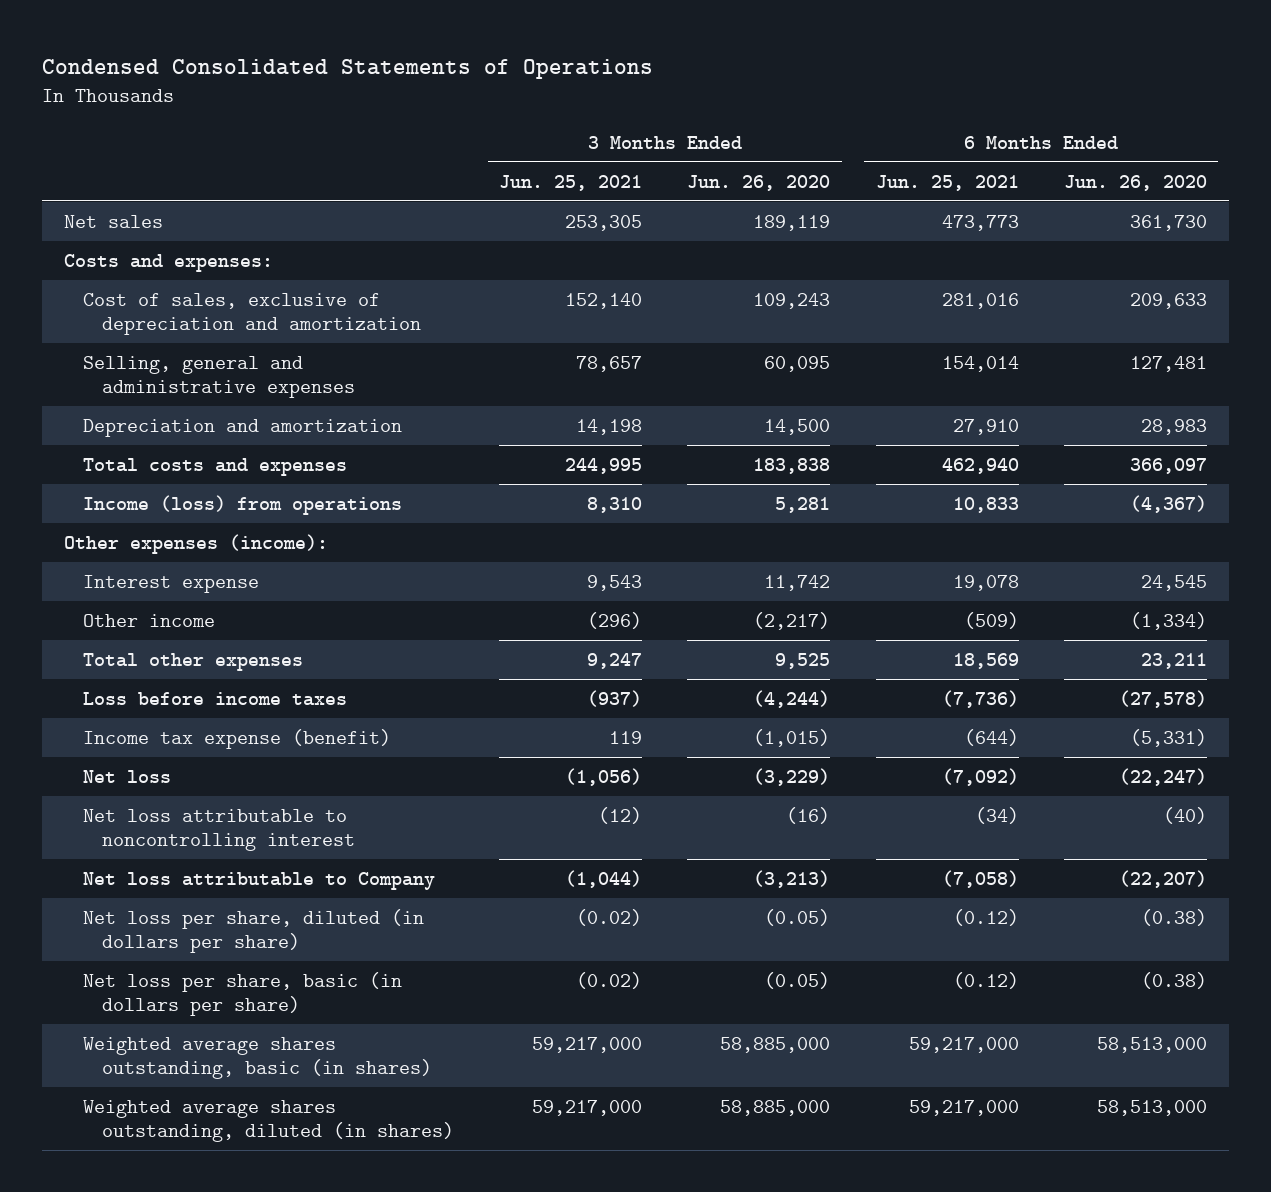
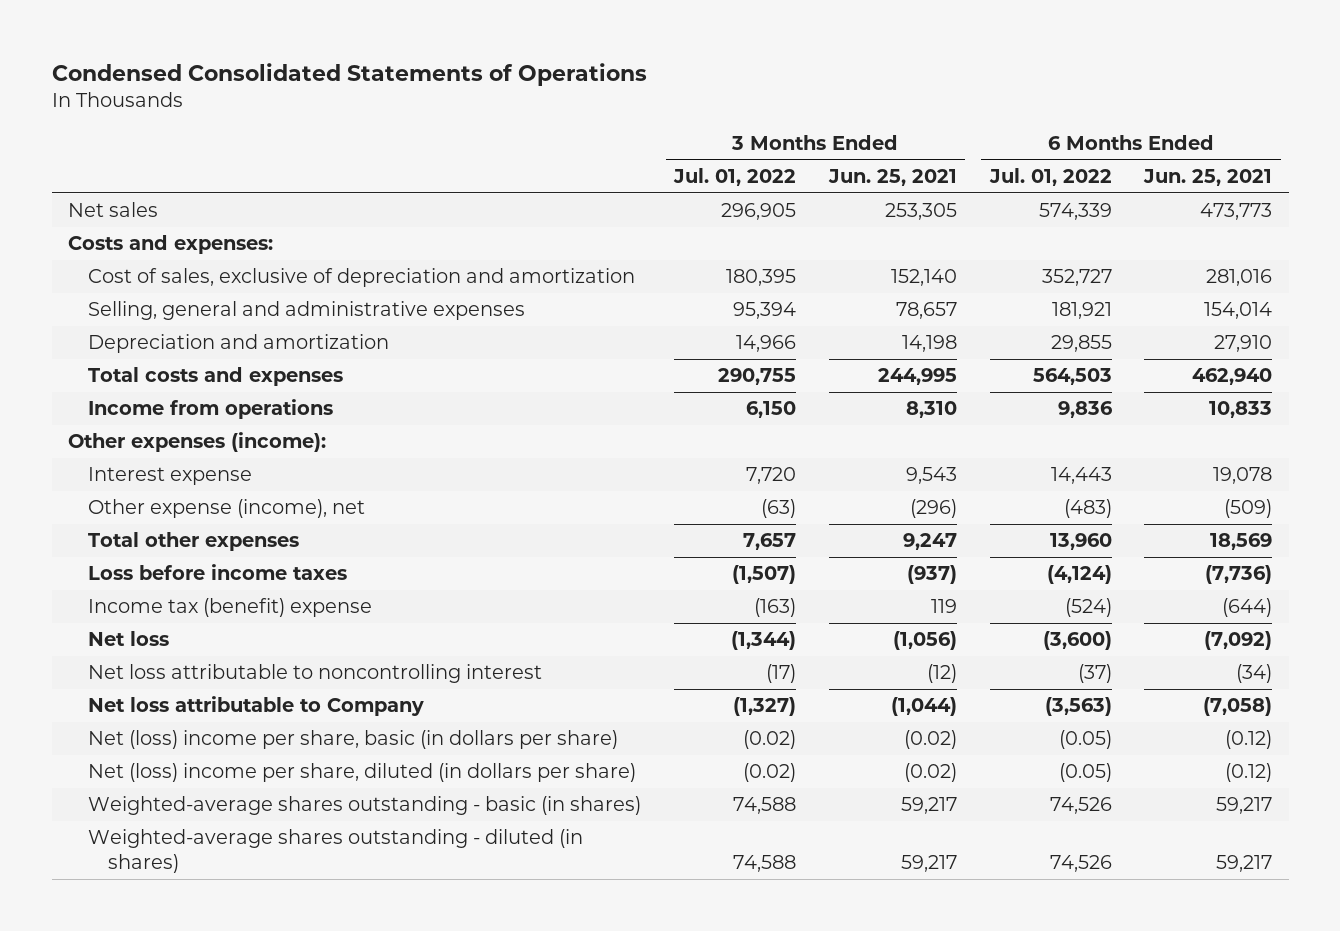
- | 3 Months Ended Jun. 25, 2021 | 3 Months Ended Jun. 26, 2020 | 6 Months Ended Jun. 25, 2021 | 6 Months Ended Jun. 26, 2020
+ | 3 Months Ended Jul. 01, 2022 | 3 Months Ended Jun. 25, 2021 | 6 Months Ended Jul. 01, 2022 | 6 Months Ended Jun. 25, 2021
- Income (loss) from operations | 8,310 | 5,281 | 10,833 | (4,367)
+ Income from operations | 6,150 | 8,310 | 9,836 | 10,833
- Other income | (296) | (2,217) | (509) | (1,334)
+ Other expense (income), net | (63) | (296) | (483) | (509)
- Income tax expense (benefit) | 119 | (1,015) | (644) | (5,331)
+ Income tax (benefit) expense | (163) | 119 | (524) | (644)
- Net loss per share, diluted (in dollars per share) | (0.02) | (0.05) | (0.12) | (0.38)
- Net loss per share, basic (in dollars per share) | (0.02) | (0.05) | (0.12) | (0.38)
- Weighted average shares outstanding, basic (in shares) | 59,217,000 | 58,885,000 | 59,217,000 | 58,513,000
- Weighted average shares outstanding, diluted (in shares) | 59,217,000 | 58,885,000 | 59,217,000 | 58,513,000
+ Net (loss) income per share, basic (in dollars per share) | (0.02) | (0.02) | (0.05) | (0.12)
+ Net (loss) income per share, diluted (in dollars per share) | (0.02) | (0.02) | (0.05) | (0.12)
+ Weighted-average shares outstanding - basic (in shares) | 74,588 | 59,217 | 74,526 | 59,217
+ Weighted-average shares outstanding - diluted (in shares) | 74,588 | 59,217 | 74,526 | 59,217

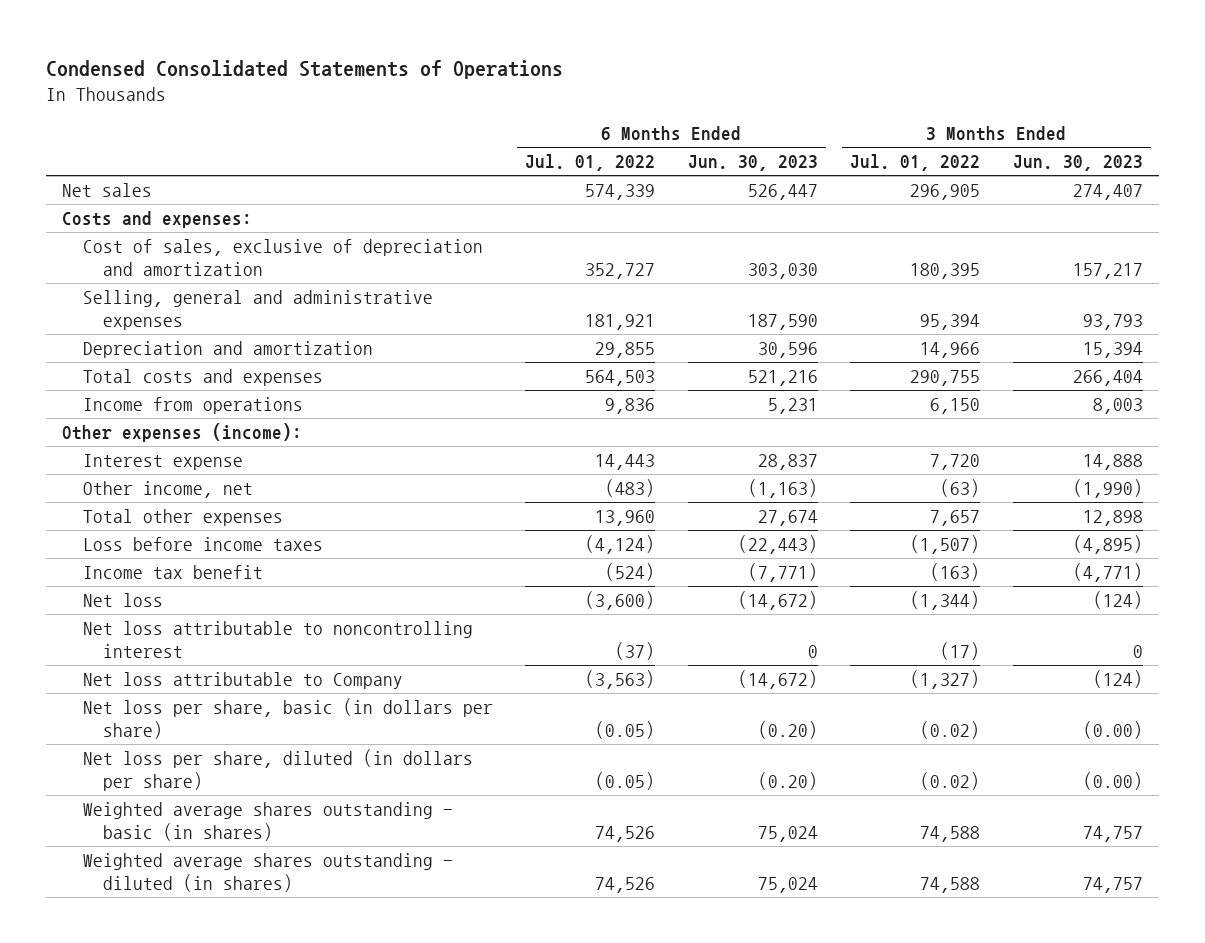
- | 3 Months Ended Jul. 01, 2022 | 3 Months Ended Jun. 25, 2021 | 6 Months Ended Jul. 01, 2022 | 6 Months Ended Jun. 25, 2021
+ | 6 Months Ended Jul. 01, 2022 | 6 Months Ended Jun. 30, 2023 | 3 Months Ended Jul. 01, 2022 | 3 Months Ended Jun. 30, 2023
- Other expense (income), net | (63) | (296) | (483) | (509)
+ Other income, net | (483) | (1,163) | (63) | (1,990)
- Income tax (benefit) expense | (163) | 119 | (524) | (644)
+ Income tax benefit | (524) | (7,771) | (163) | (4,771)
- Net (loss) income per share, basic (in dollars per share) | (0.02) | (0.02) | (0.05) | (0.12)
- Net (loss) income per share, diluted (in dollars per share) | (0.02) | (0.02) | (0.05) | (0.12)
- Weighted-average shares outstanding - basic (in shares) | 74,588 | 59,217 | 74,526 | 59,217
- Weighted-average shares outstanding - diluted (in shares) | 74,588 | 59,217 | 74,526 | 59,217
+ Net loss per share, basic (in dollars per share) | (0.05) | (0.20) | (0.02) | (0.00)
+ Net loss per share, diluted (in dollars per share) | (0.05) | (0.20) | (0.02) | (0.00)
+ Weighted average shares outstanding - basic (in shares) | 74,526 | 75,024 | 74,588 | 74,757
+ Weighted average shares outstanding - diluted (in shares) | 74,526 | 75,024 | 74,588 | 74,757

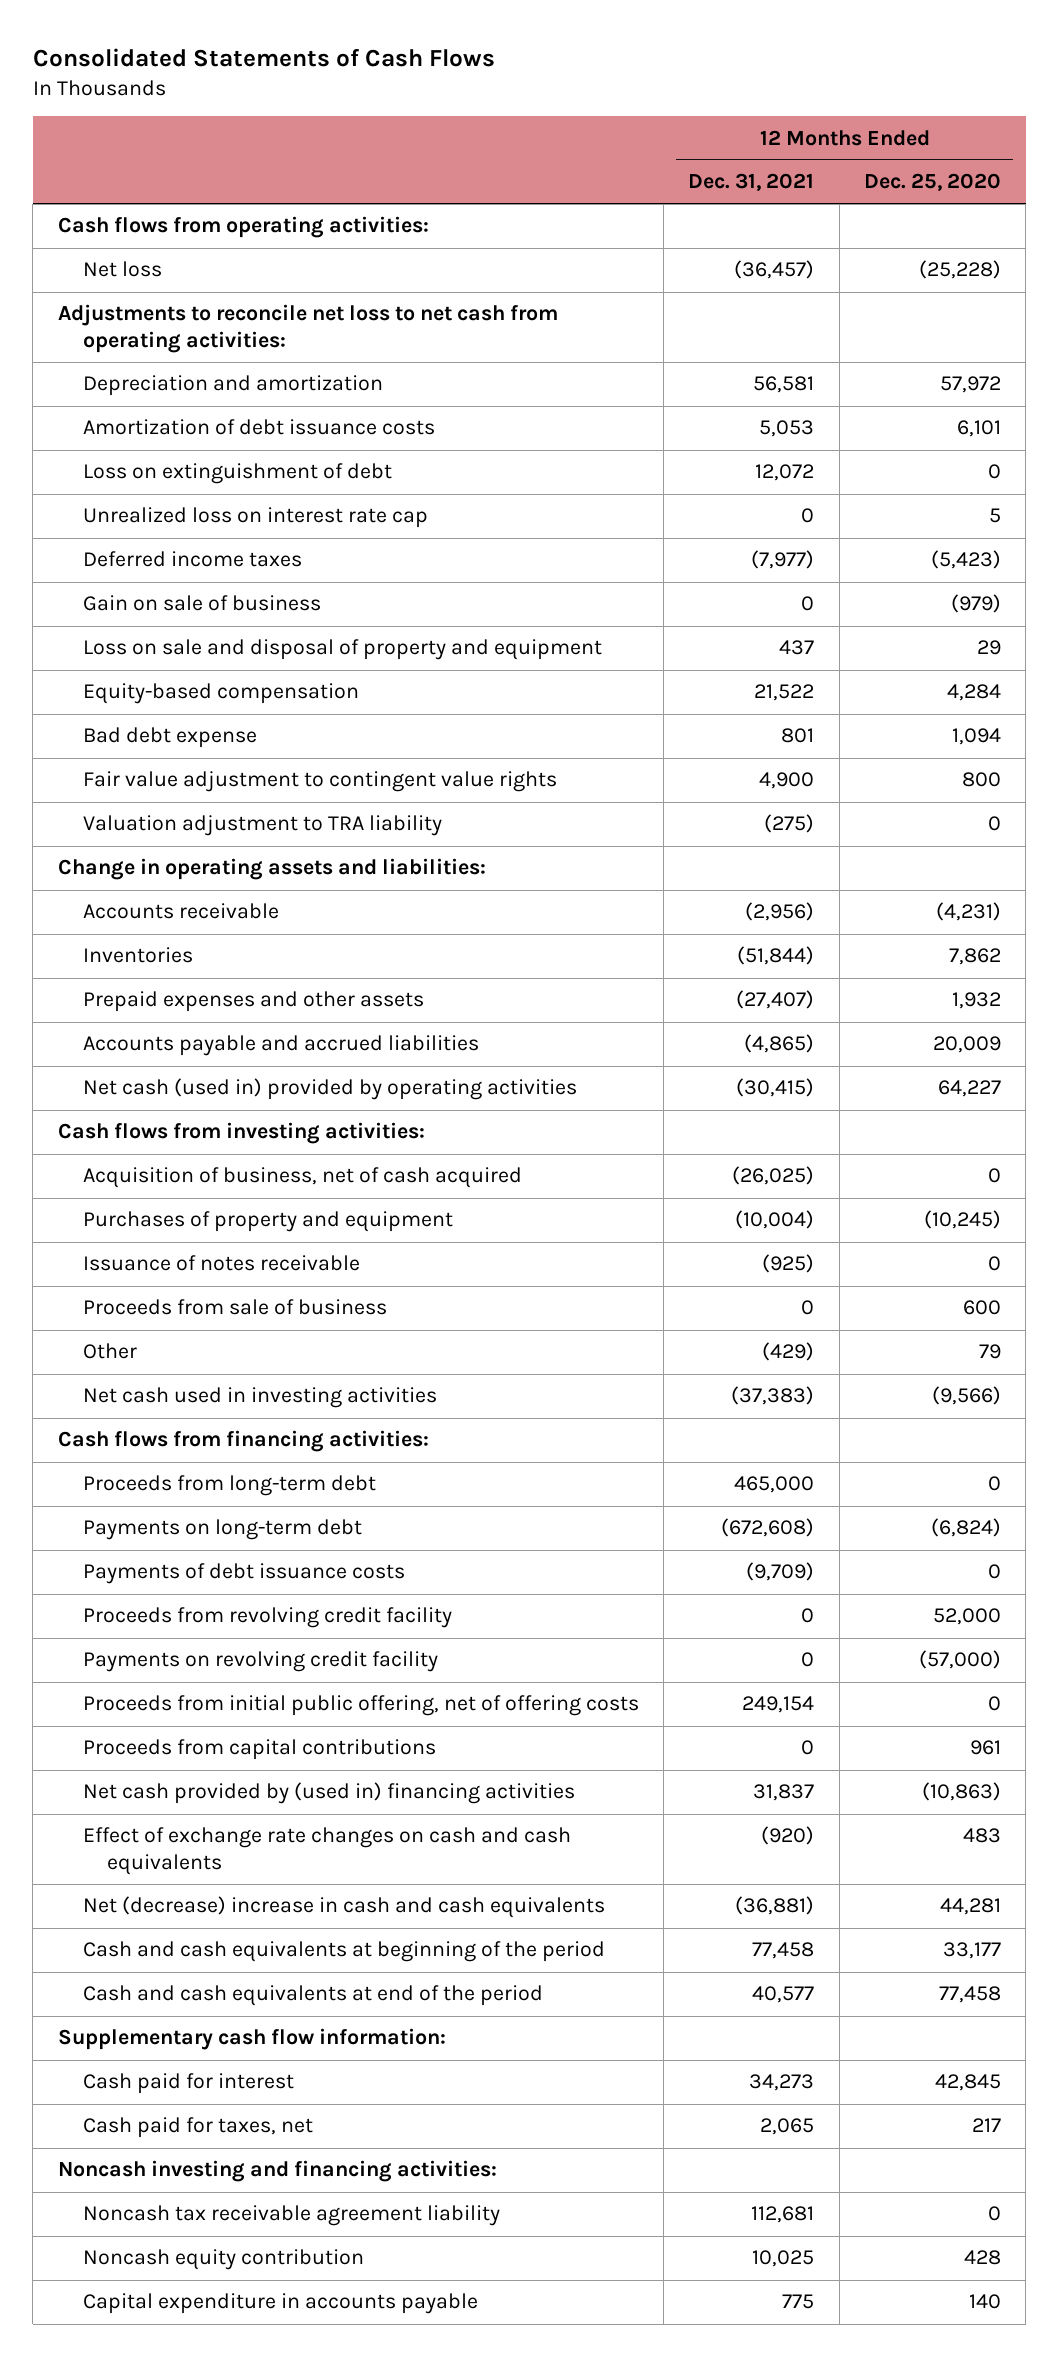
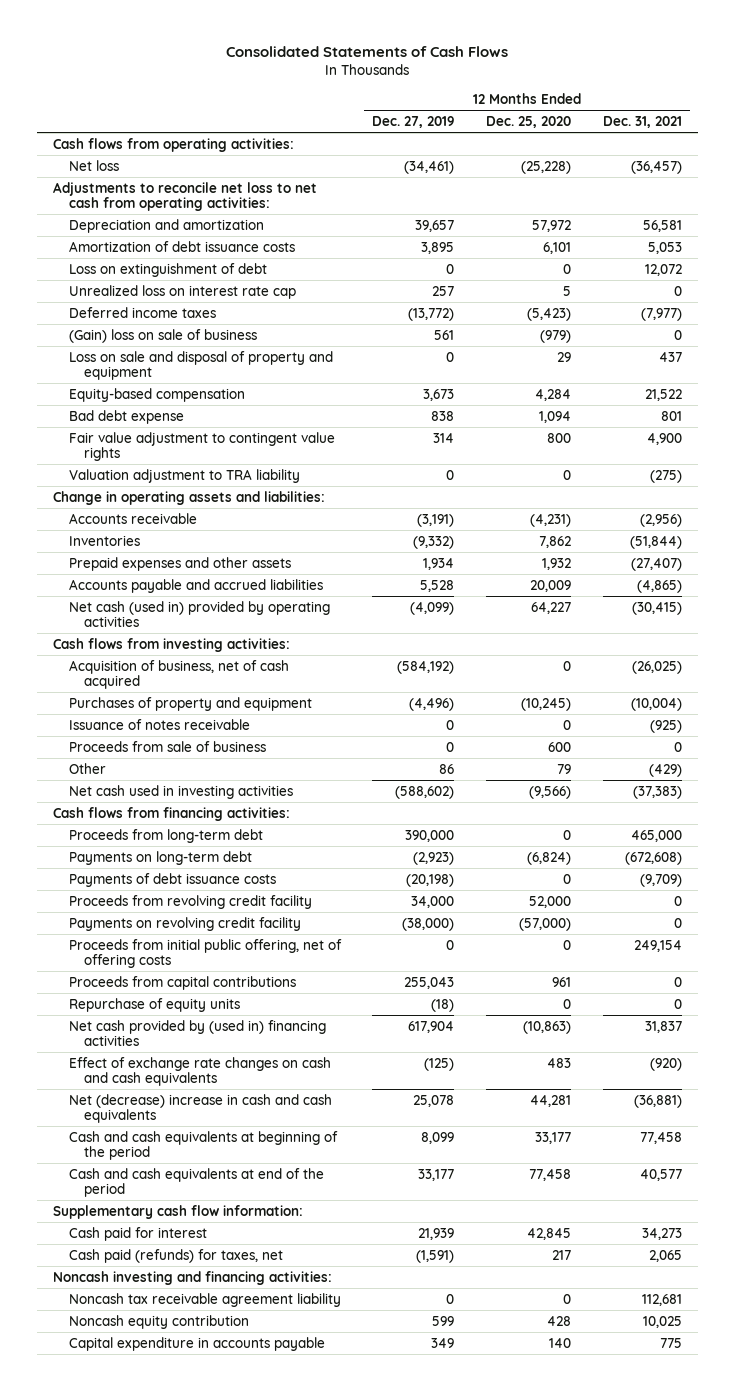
- | 12 Months Ended Dec. 31, 2021 | 12 Months Ended Dec. 25, 2020
+ | 12 Months Ended Dec. 27, 2019 | 12 Months Ended Dec. 25, 2020 | 12 Months Ended Dec. 31, 2021
- Gain on sale of business | 0 | (979)
+ (Gain) loss on sale of business | 561 | (979) | 0
+ Repurchase of equity units | (18) | 0 | 0
- Cash paid for taxes, net | 2,065 | 217
+ Cash paid (refunds) for taxes, net | (1,591) | 217 | 2,065

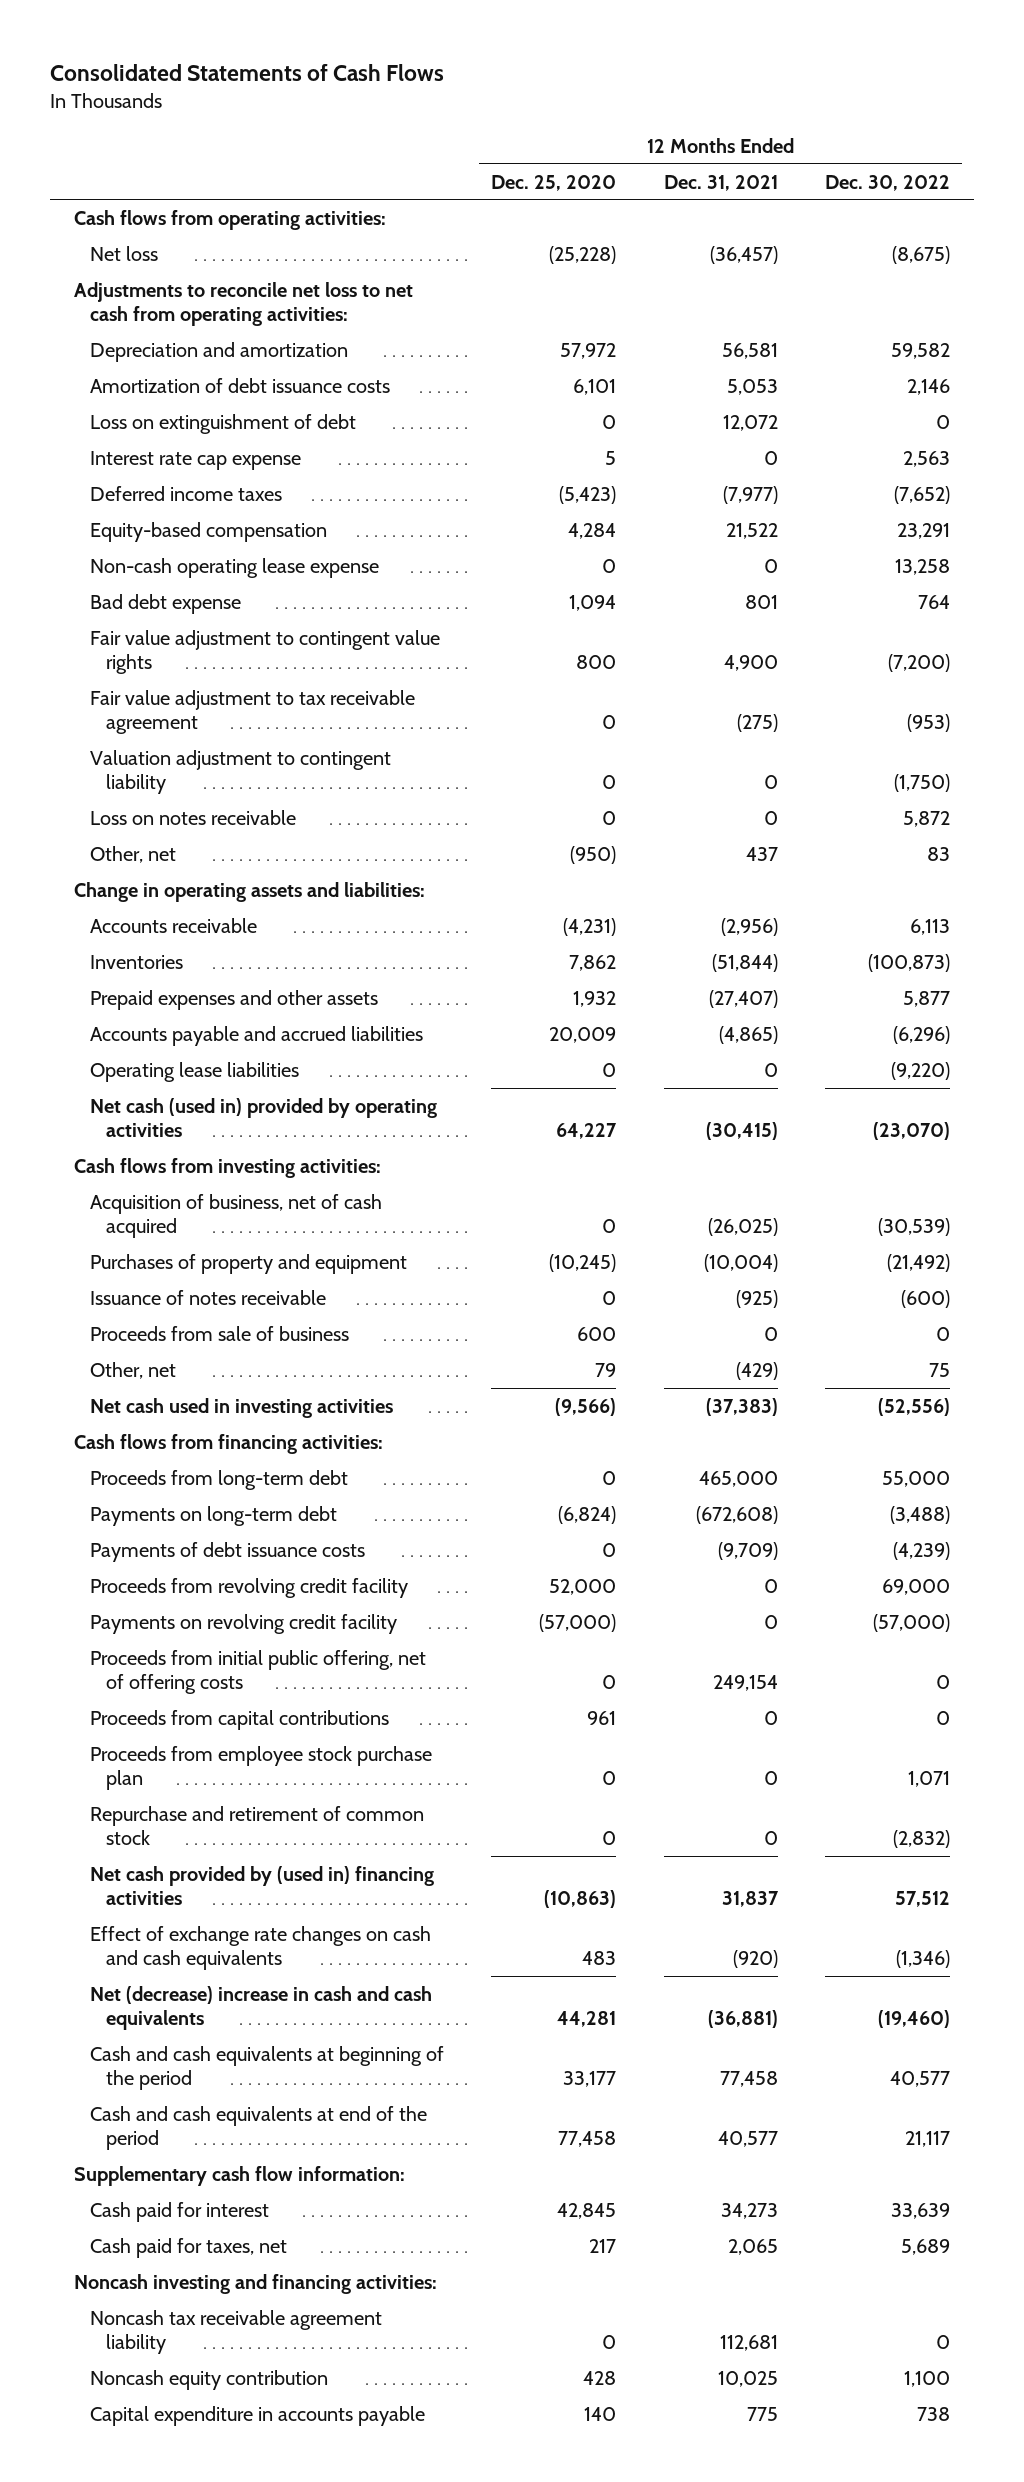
- | 12 Months Ended Dec. 27, 2019 | 12 Months Ended Dec. 25, 2020 | 12 Months Ended Dec. 31, 2021
+ | 12 Months Ended Dec. 25, 2020 | 12 Months Ended Dec. 31, 2021 | 12 Months Ended Dec. 30, 2022
- Unrealized loss on interest rate cap | 257 | 5 | 0
+ Interest rate cap expense | 5 | 0 | 2,563
- (Gain) loss on sale of business | 561 | (979) | 0
- Loss on sale and disposal of property and equipment | 0 | 29 | 437
+ Non-cash operating lease expense | 0 | 0 | 13,258
- Valuation adjustment to TRA liability | 0 | 0 | (275)
+ Fair value adjustment to tax receivable agreement | 0 | (275) | (953)
+ Valuation adjustment to contingent liability | 0 | 0 | (1,750)
+ Loss on notes receivable | 0 | 0 | 5,872
+ Other, net | (950) | 437 | 83
+ Operating lease liabilities | 0 | 0 | (9,220)
- Other | 86 | 79 | (429)
+ Other, net | 79 | (429) | 75
- Repurchase of equity units | (18) | 0 | 0
+ Proceeds from employee stock purchase plan | 0 | 0 | 1,071
+ Repurchase and retirement of common stock | 0 | 0 | (2,832)
- Cash paid (refunds) for taxes, net | (1,591) | 217 | 2,065
+ Cash paid for taxes, net | 217 | 2,065 | 5,689

